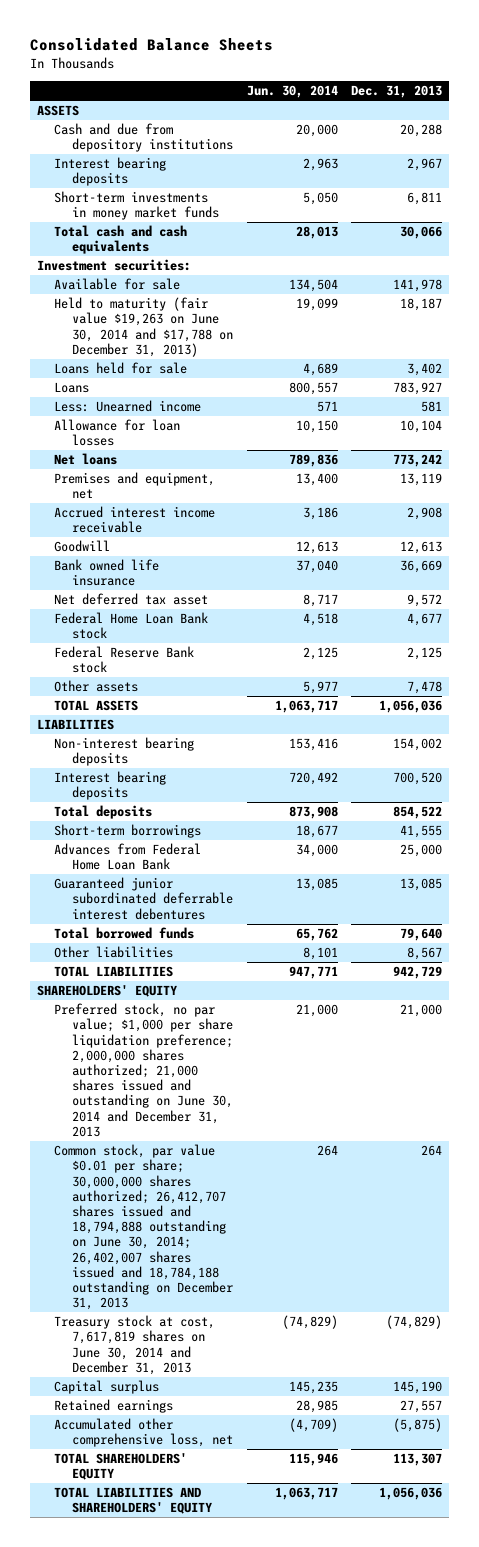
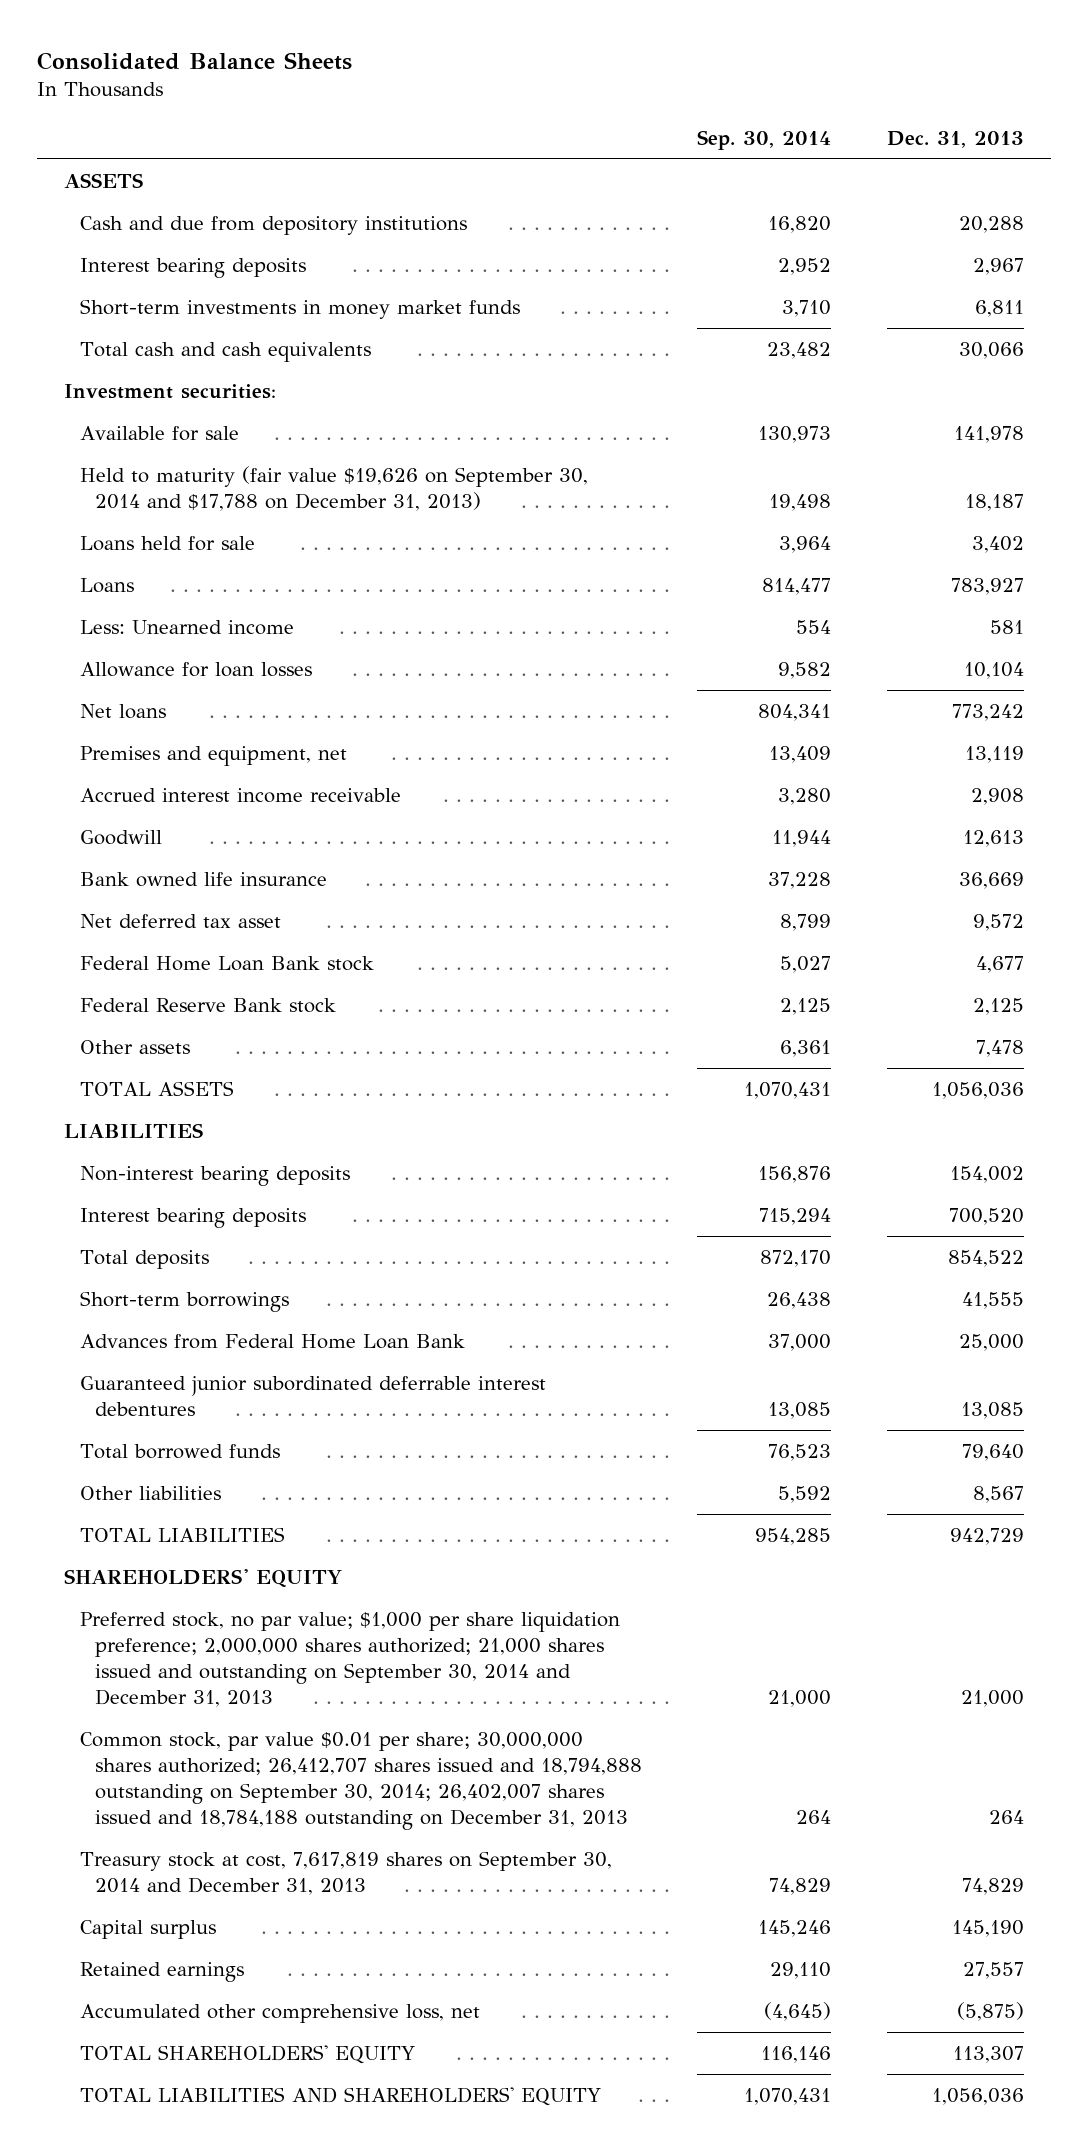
- | Jun. 30, 2014 | Dec. 31, 2013
+ | Sep. 30, 2014 | Dec. 31, 2013
- Held to maturity (fair value $19,263 on June 30, 2014 and $17,788 on December 31, 2013) | 19,099 | 18,187
+ Held to maturity (fair value $19,626 on September 30, 2014 and $17,788 on December 31, 2013) | 19,498 | 18,187
- Preferred stock, no par value; $1,000 per share liquidation preference; 2,000,000 shares authorized; 21,000 shares issued and outstanding on June 30, 2014 and December 31, 2013 | 21,000 | 21,000
- Common stock, par value $0.01 per share; 30,000,000 shares authorized; 26,412,707 shares issued and 18,794,888 outstanding on June 30, 2014; 26,402,007 shares issued and 18,784,188 outstanding on December 31, 2013 | 264 | 264
- Treasury stock at cost, 7,617,819 shares on June 30, 2014 and December 31, 2013 | (74,829) | (74,829)
+ Preferred stock, no par value; $1,000 per share liquidation preference; 2,000,000 shares authorized; 21,000 shares issued and outstanding on September 30, 2014 and December 31, 2013 | 21,000 | 21,000
+ Common stock, par value $0.01 per share; 30,000,000 shares authorized; 26,412,707 shares issued and 18,794,888 outstanding on September 30, 2014; 26,402,007 shares issued and 18,784,188 outstanding on December 31, 2013 | 264 | 264
+ Treasury stock at cost, 7,617,819 shares on September 30, 2014 and December 31, 2013 | 74,829 | 74,829

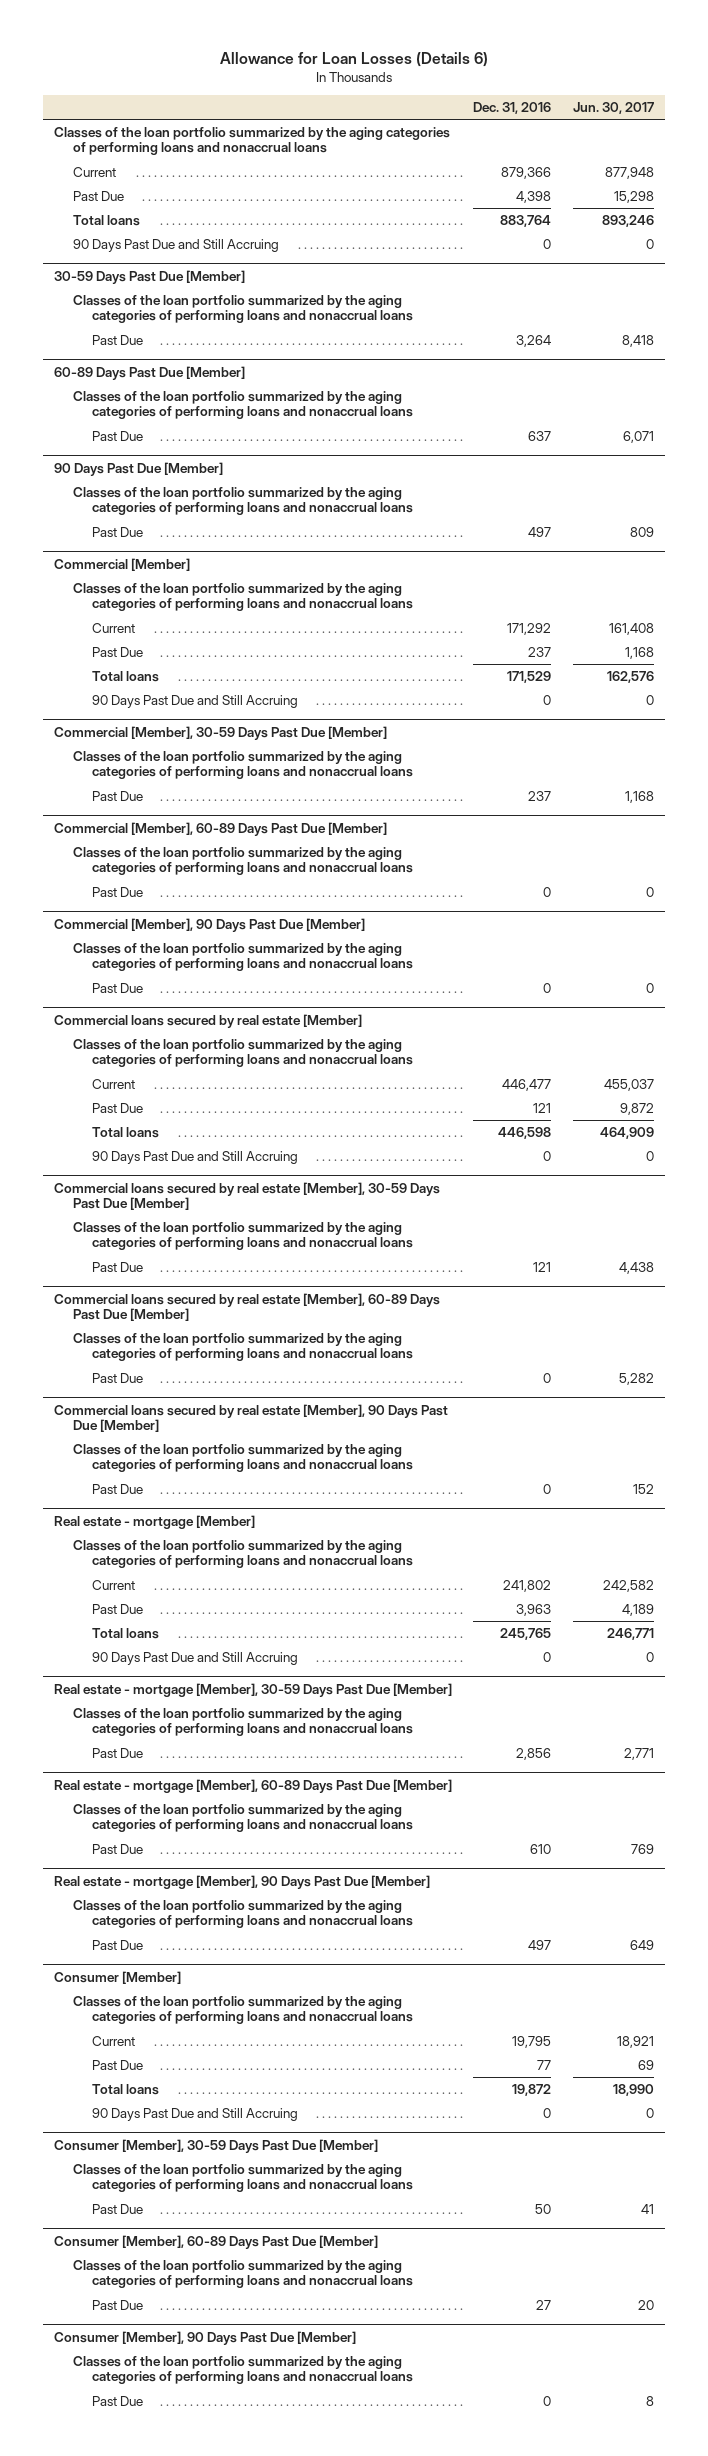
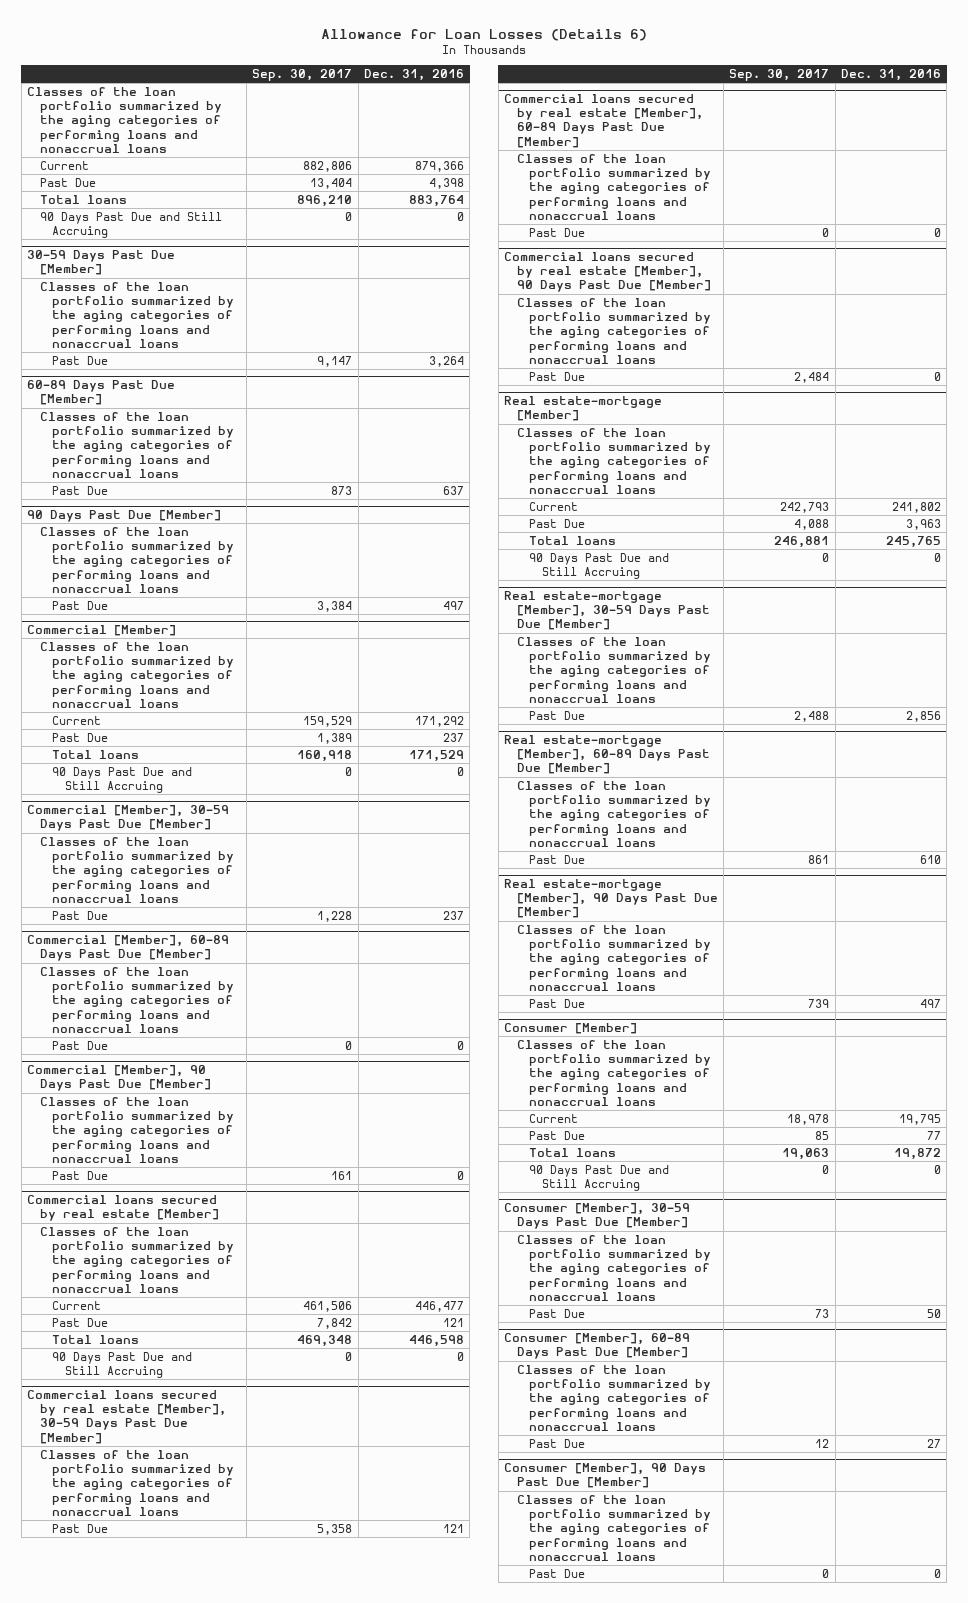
- | Dec. 31, 2016 | Jun. 30, 2017
+ | Sep. 30, 2017 | Dec. 31, 2016
- Real estate - mortgage [Member]
+ Real estate-mortgage [Member]
- Real estate - mortgage [Member], 30-59 Days Past Due [Member]
+ Real estate-mortgage [Member], 30-59 Days Past Due [Member]
- Real estate - mortgage [Member], 60-89 Days Past Due [Member]
+ Real estate-mortgage [Member], 60-89 Days Past Due [Member]
- Real estate - mortgage [Member], 90 Days Past Due [Member]
+ Real estate-mortgage [Member], 90 Days Past Due [Member]

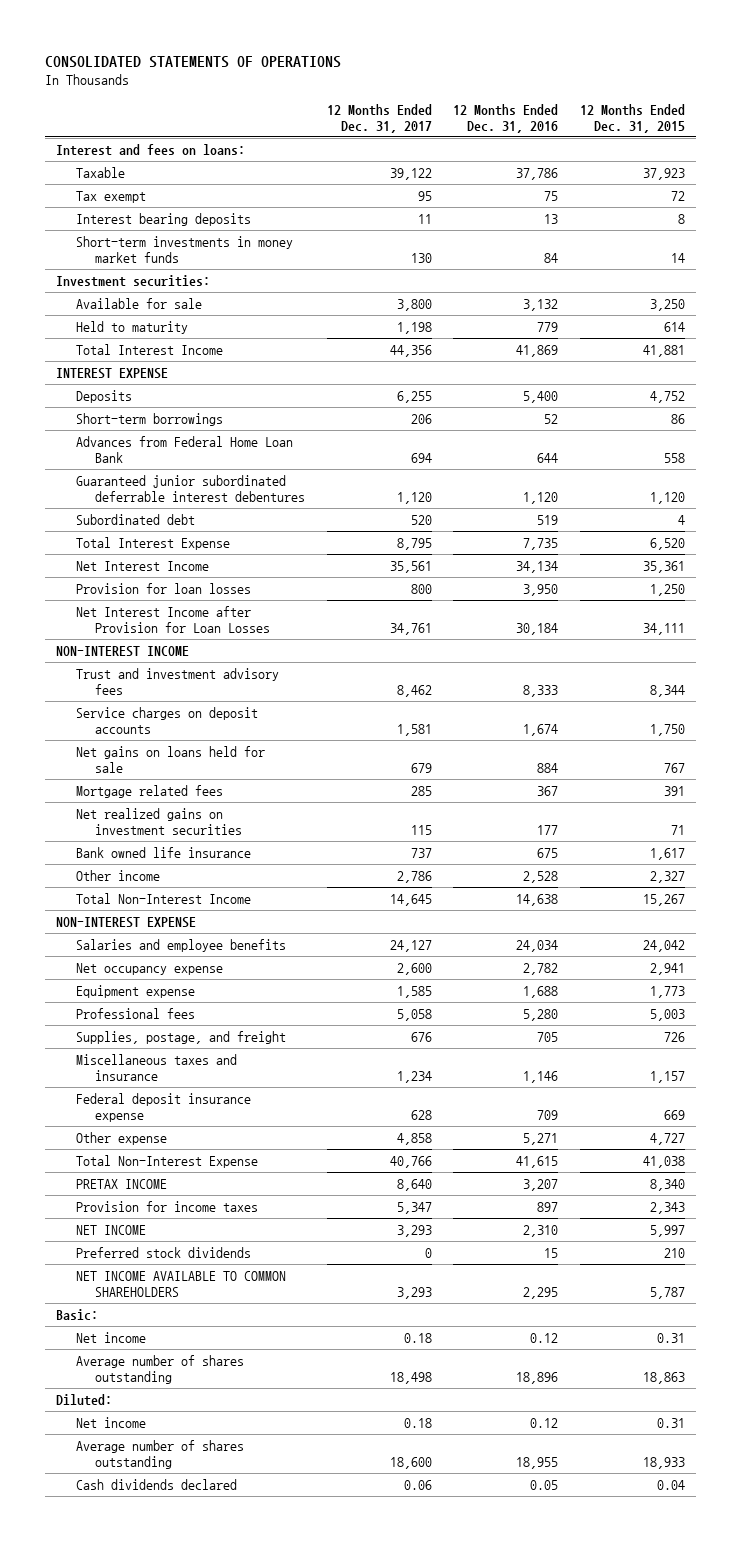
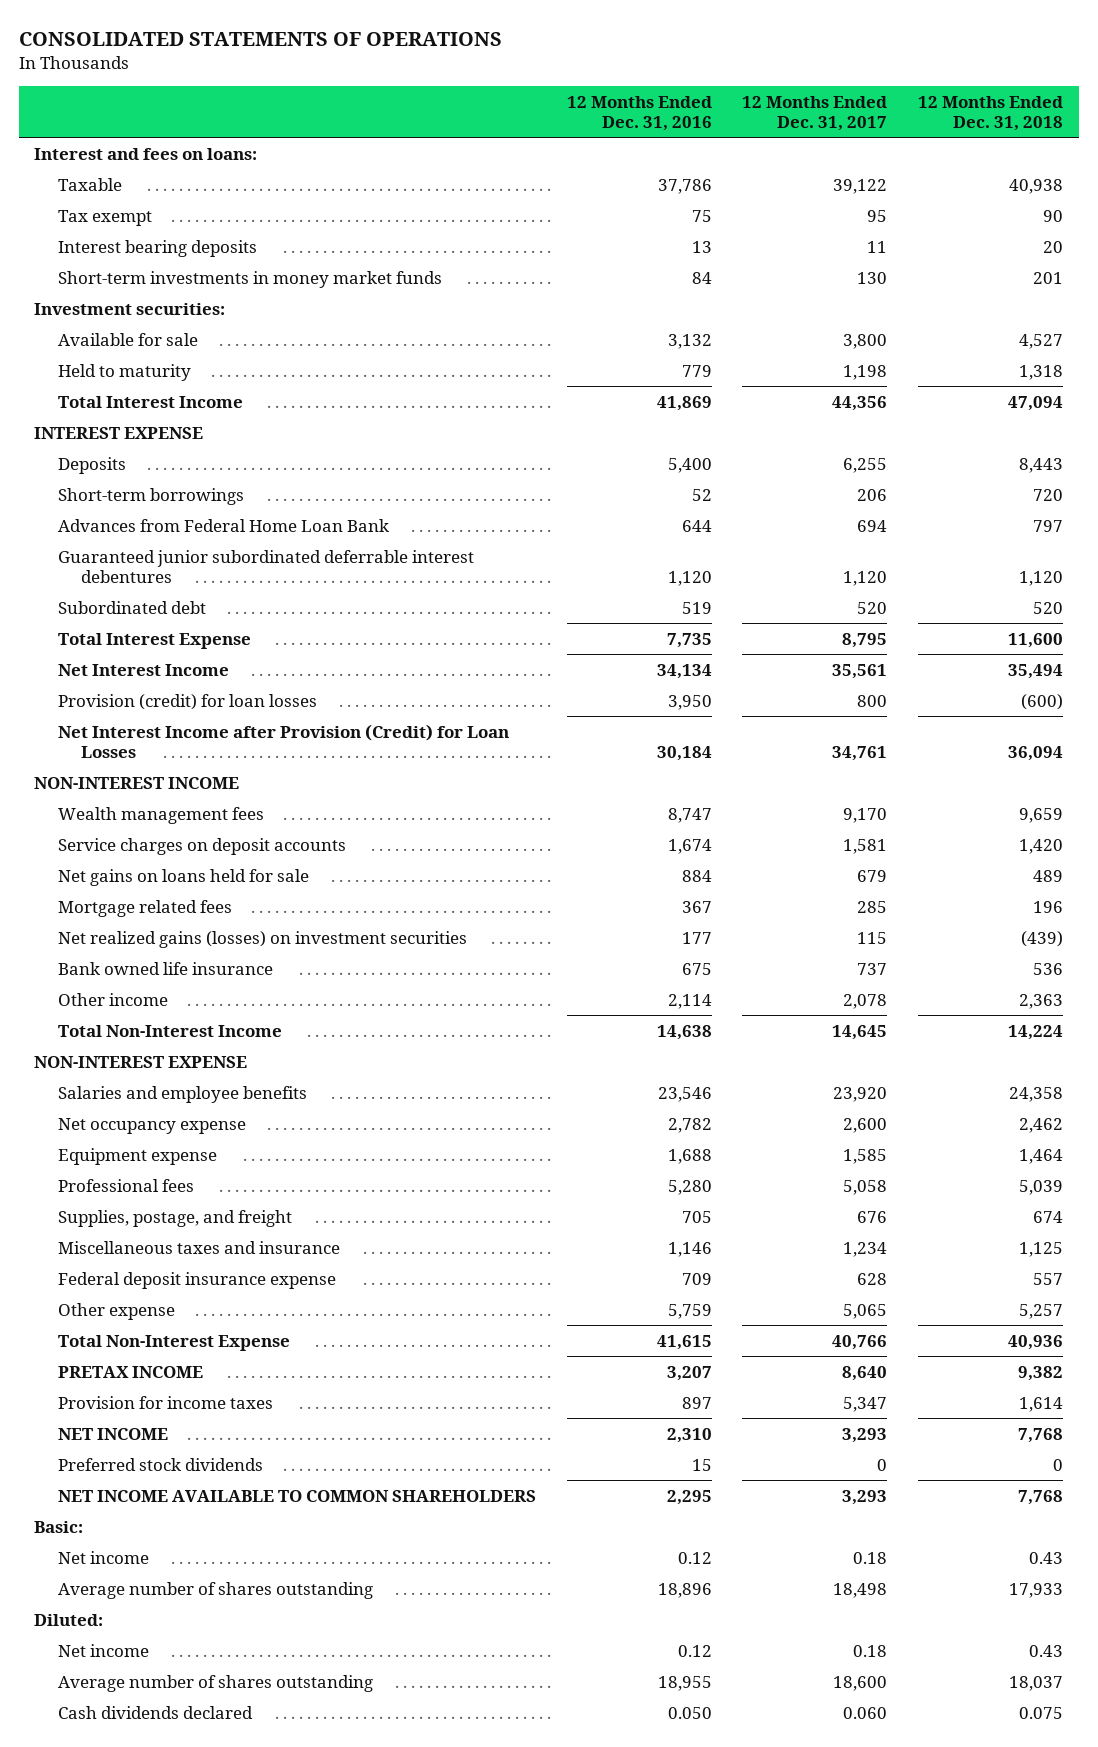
- | 12 Months Ended Dec. 31, 2017 | 12 Months Ended Dec. 31, 2016 | 12 Months Ended Dec. 31, 2015
+ | 12 Months Ended Dec. 31, 2016 | 12 Months Ended Dec. 31, 2017 | 12 Months Ended Dec. 31, 2018
- Provision for loan losses | 800 | 3,950 | 1,250
- Net Interest Income after Provision for Loan Losses | 34,761 | 30,184 | 34,111
+ Provision (credit) for loan losses | 3,950 | 800 | (600)
+ Net Interest Income after Provision (Credit) for Loan Losses | 30,184 | 34,761 | 36,094
- Trust and investment advisory fees | 8,462 | 8,333 | 8,344
+ Wealth management fees | 8,747 | 9,170 | 9,659
- Net realized gains on investment securities | 115 | 177 | 71
+ Net realized gains (losses) on investment securities | 177 | 115 | (439)
- Other income | 2,786 | 2,528 | 2,327
+ Other income | 2,114 | 2,078 | 2,363
- Salaries and employee benefits | 24,127 | 24,034 | 24,042
+ Salaries and employee benefits | 23,546 | 23,920 | 24,358
- Other expense | 4,858 | 5,271 | 4,727
+ Other expense | 5,759 | 5,065 | 5,257
- Cash dividends declared | 0.06 | 0.05 | 0.04
+ Cash dividends declared | 0.050 | 0.060 | 0.075

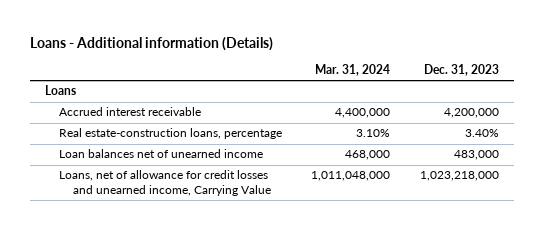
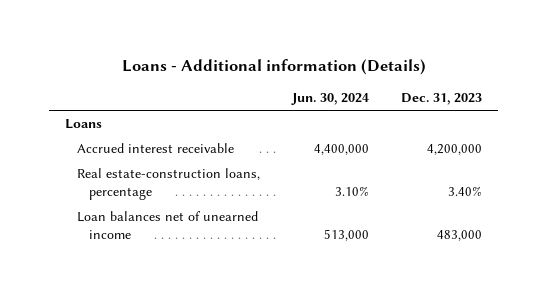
- | Mar. 31, 2024 | Dec. 31, 2023
+ | Jun. 30, 2024 | Dec. 31, 2023
- Loans, net of allowance for credit losses and unearned income, Carrying Value | 1,011,048,000 | 1,023,218,000

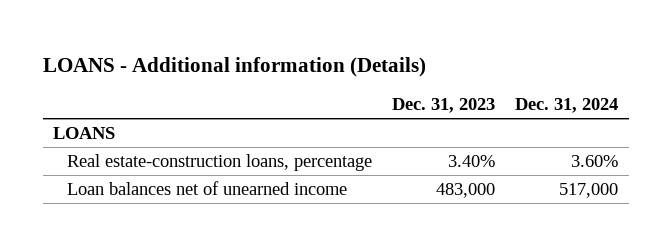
- Loans - Additional information (Details)
+ LOANS - Additional information (Details)
- | Jun. 30, 2024 | Dec. 31, 2023
+ | Dec. 31, 2023 | Dec. 31, 2024
- Loans
- Accrued interest receivable | 4,400,000 | 4,200,000
+ LOANS

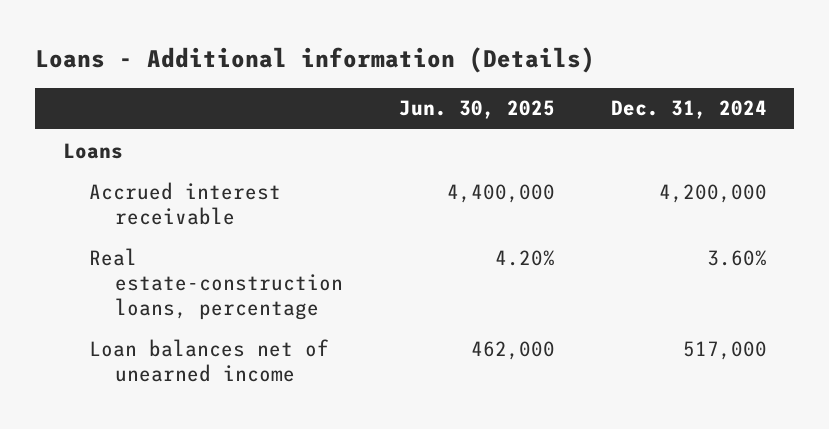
- LOANS - Additional information (Details)
+ Loans - Additional information (Details)
- | Dec. 31, 2023 | Dec. 31, 2024
+ | Jun. 30, 2025 | Dec. 31, 2024
- LOANS
+ Loans
+ Accrued interest receivable | 4,400,000 | 4,200,000

